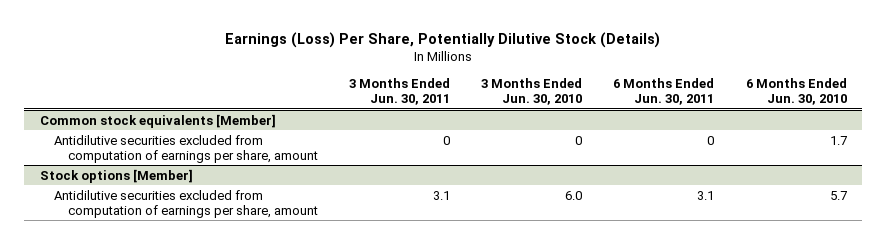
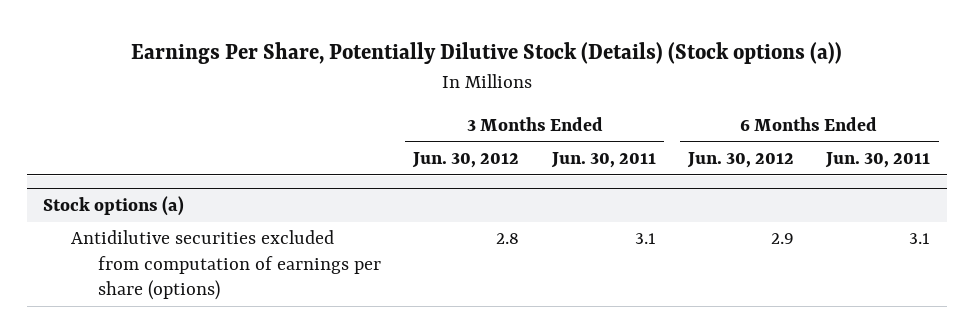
- Earnings (Loss) Per Share, Potentially Dilutive Stock (Details)
+ Earnings Per Share, Potentially Dilutive Stock (Details) (Stock options (a))
- | 3 Months Ended Jun. 30, 2011 | 3 Months Ended Jun. 30, 2010 | 6 Months Ended Jun. 30, 2011 | 6 Months Ended Jun. 30, 2010
+ | 3 Months Ended Jun. 30, 2012 | 3 Months Ended Jun. 30, 2011 | 6 Months Ended Jun. 30, 2012 | 6 Months Ended Jun. 30, 2011
- Common stock equivalents [Member]
- Antidilutive securities excluded from computation of earnings per share, amount | 0 | 0 | 0 | 1.7
- Stock options [Member]
- Antidilutive securities excluded from computation of earnings per share, amount | 3.1 | 6.0 | 3.1 | 5.7
+ Stock options (a)
+ Antidilutive securities excluded from computation of earnings per share (options) | 2.8 | 3.1 | 2.9 | 3.1

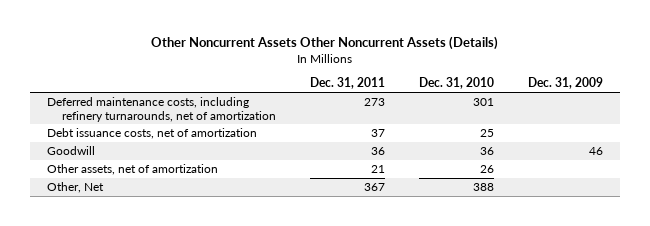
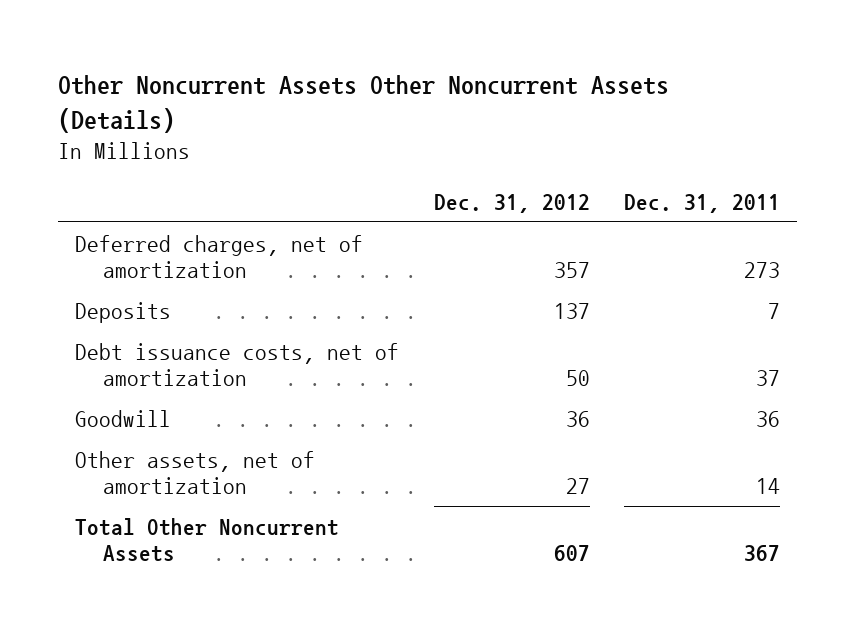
- | Dec. 31, 2011 | Dec. 31, 2010 | Dec. 31, 2009
+ | Dec. 31, 2012 | Dec. 31, 2011
- Deferred maintenance costs, including refinery turnarounds, net of amortization | 273 | 301 |
+ Deferred charges, net of amortization | 357 | 273
+ Deposits | 137 | 7
- Other assets, net of amortization | 21 | 26 |
- Other, Net | 367 | 388 |
+ Other assets, net of amortization | 27 | 14
+ Total Other Noncurrent Assets | 607 | 367

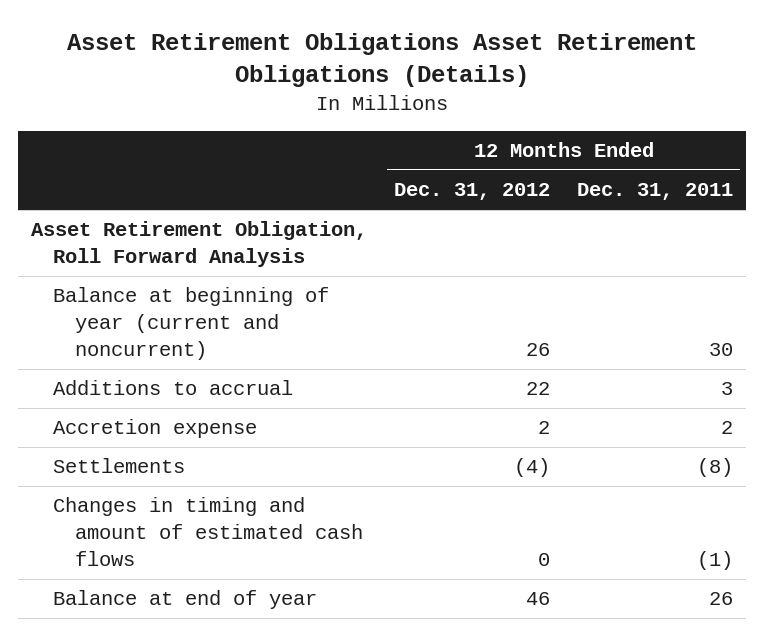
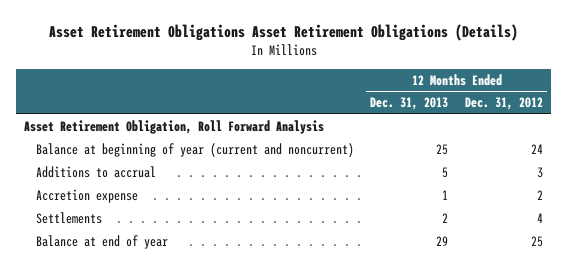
- | 12 Months Ended Dec. 31, 2012 | 12 Months Ended Dec. 31, 2011
+ | 12 Months Ended Dec. 31, 2013 | 12 Months Ended Dec. 31, 2012
- Balance at beginning of year (current and noncurrent) | 26 | 30
- Additions to accrual | 22 | 3
+ Balance at beginning of year (current and noncurrent) | 25 | 24
+ Additions to accrual | 5 | 3
- Settlements | (4) | (8)
- Changes in timing and amount of estimated cash flows | 0 | (1)
- Balance at end of year | 46 | 26
+ Settlements | 2 | 4
+ Balance at end of year | 29 | 25

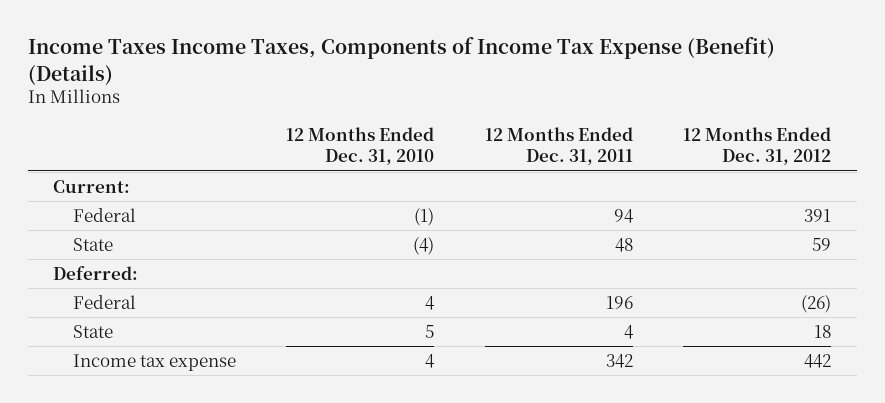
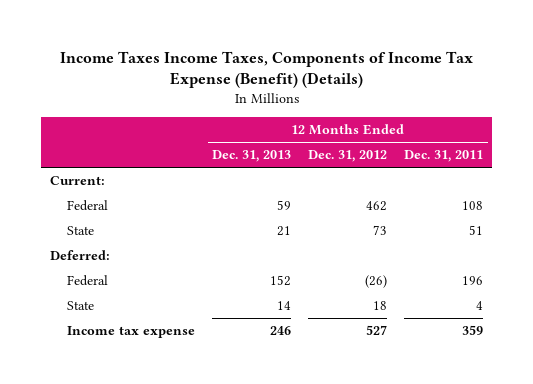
- | 12 Months Ended Dec. 31, 2010 | 12 Months Ended Dec. 31, 2011 | 12 Months Ended Dec. 31, 2012
+ | 12 Months Ended Dec. 31, 2013 | 12 Months Ended Dec. 31, 2012 | 12 Months Ended Dec. 31, 2011
- Federal | (1) | 94 | 391
- State | (4) | 48 | 59
+ Federal | 59 | 462 | 108
+ State | 21 | 73 | 51
- Income tax expense | 4 | 342 | 442
+ Income tax expense | 246 | 527 | 359

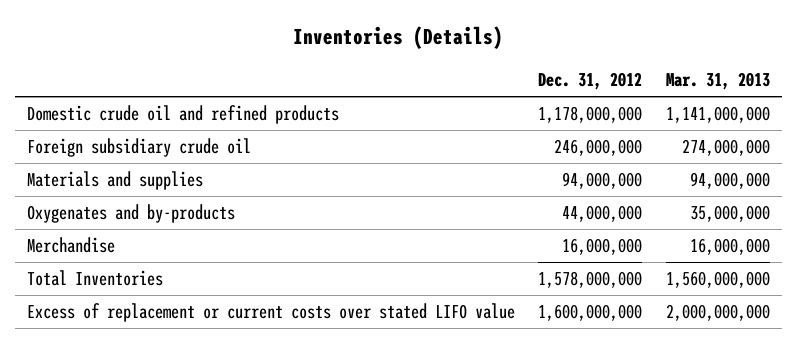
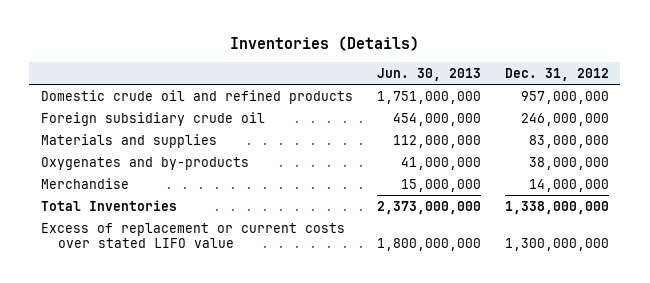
- | Dec. 31, 2012 | Mar. 31, 2013
+ | Jun. 30, 2013 | Dec. 31, 2012
- Domestic crude oil and refined products | 1,178,000,000 | 1,141,000,000
+ Domestic crude oil and refined products | 1,751,000,000 | 957,000,000
- Materials and supplies | 94,000,000 | 94,000,000
- Oxygenates and by-products | 44,000,000 | 35,000,000
- Merchandise | 16,000,000 | 16,000,000
- Total Inventories | 1,578,000,000 | 1,560,000,000
- Excess of replacement or current costs over stated LIFO value | 1,600,000,000 | 2,000,000,000
+ Materials and supplies | 112,000,000 | 83,000,000
+ Oxygenates and by-products | 41,000,000 | 38,000,000
+ Merchandise | 15,000,000 | 14,000,000
+ Total Inventories | 2,373,000,000 | 1,338,000,000
+ Excess of replacement or current costs over stated LIFO value | 1,800,000,000 | 1,300,000,000

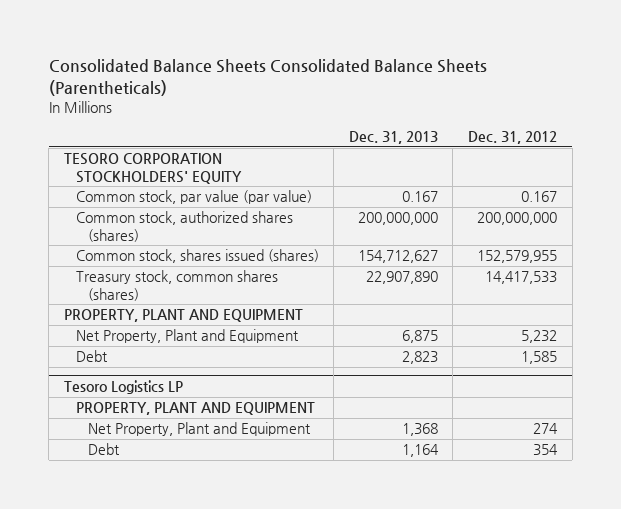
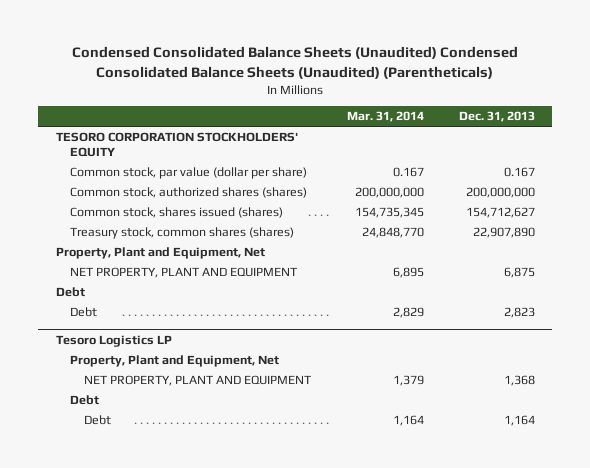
- Consolidated Balance Sheets Consolidated Balance Sheets (Parentheticals)
+ Condensed Consolidated Balance Sheets (Unaudited) Condensed Consolidated Balance Sheets (Unaudited) (Parentheticals)
- | Dec. 31, 2013 | Dec. 31, 2012
+ | Mar. 31, 2014 | Dec. 31, 2013
- Common stock, par value (par value) | 0.167 | 0.167
+ Common stock, par value (dollar per share) | 0.167 | 0.167
- PROPERTY, PLANT AND EQUIPMENT
- Net Property, Plant and Equipment | 6,875 | 5,232
+ Property, Plant and Equipment, Net
+ NET PROPERTY, PLANT AND EQUIPMENT | 6,895 | 6,875
+ Debt
@ Tesoro Logistics LP
- PROPERTY, PLANT AND EQUIPMENT
- Net Property, Plant and Equipment | 1,368 | 274
+ Property, Plant and Equipment, Net
+ NET PROPERTY, PLANT AND EQUIPMENT | 1,379 | 1,368
+ Debt

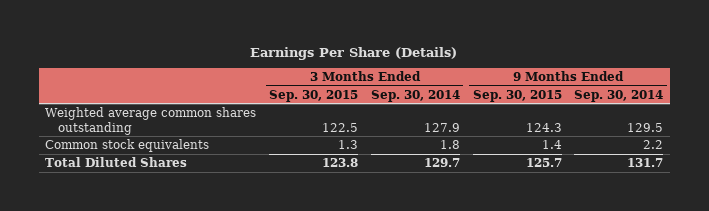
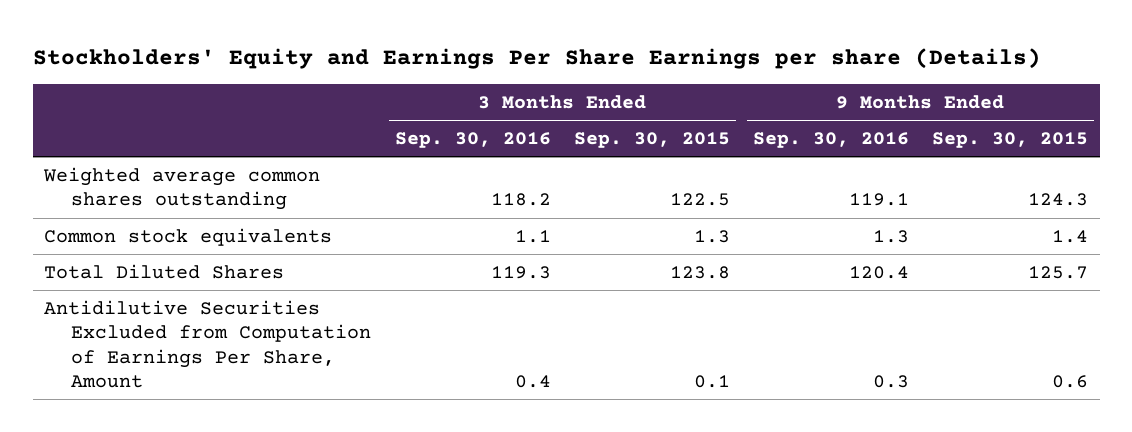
- Earnings Per Share (Details)
+ Stockholders' Equity and Earnings Per Share Earnings per share (Details)
- | 3 Months Ended Sep. 30, 2015 | 3 Months Ended Sep. 30, 2014 | 9 Months Ended Sep. 30, 2015 | 9 Months Ended Sep. 30, 2014
+ | 3 Months Ended Sep. 30, 2016 | 3 Months Ended Sep. 30, 2015 | 9 Months Ended Sep. 30, 2016 | 9 Months Ended Sep. 30, 2015
+ Antidilutive Securities Excluded from Computation of Earnings Per Share, Amount | 0.4 | 0.1 | 0.3 | 0.6

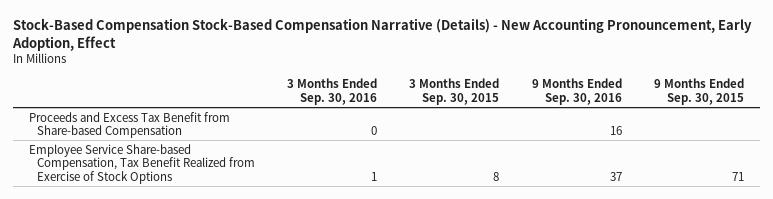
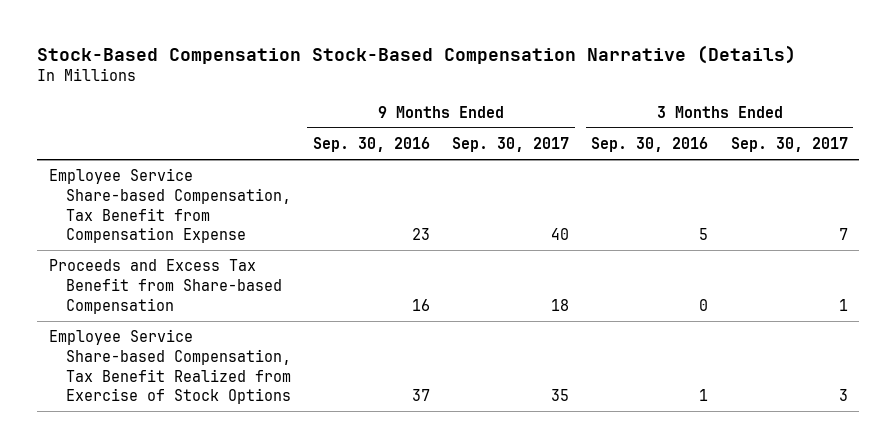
- Stock-Based Compensation Stock-Based Compensation Narrative (Details) - New Accounting Pronouncement, Early Adoption, Effect
+ Stock-Based Compensation Stock-Based Compensation Narrative (Details)
- | 3 Months Ended Sep. 30, 2016 | 3 Months Ended Sep. 30, 2015 | 9 Months Ended Sep. 30, 2016 | 9 Months Ended Sep. 30, 2015
+ | 9 Months Ended Sep. 30, 2016 | 9 Months Ended Sep. 30, 2017 | 3 Months Ended Sep. 30, 2016 | 3 Months Ended Sep. 30, 2017
+ Employee Service Share-based Compensation, Tax Benefit from Compensation Expense | 23 | 40 | 5 | 7

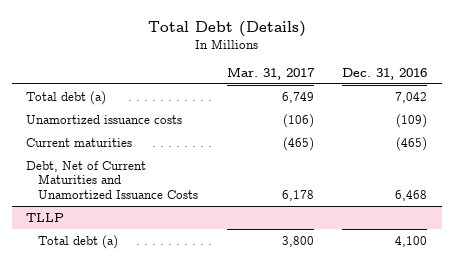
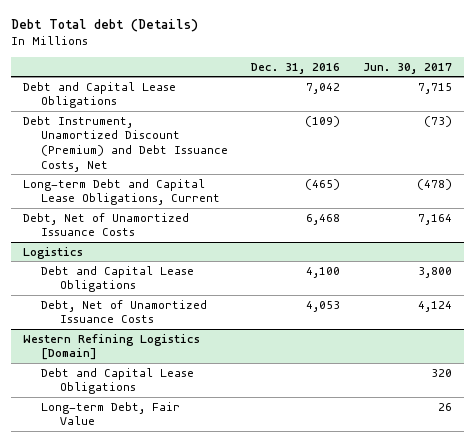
- Total Debt (Details)
+ Debt Total debt (Details)
- | Mar. 31, 2017 | Dec. 31, 2016
+ | Dec. 31, 2016 | Jun. 30, 2017
- Total debt (a) | 6,749 | 7,042
- Unamortized issuance costs | (106) | (109)
- Current maturities | (465) | (465)
- Debt, Net of Current Maturities and Unamortized Issuance Costs | 6,178 | 6,468
- TLLP
- Total debt (a) | 3,800 | 4,100
+ Debt and Capital Lease Obligations | 7,042 | 7,715
+ Debt Instrument, Unamortized Discount (Premium) and Debt Issuance Costs, Net | (109) | (73)
+ Long-term Debt and Capital Lease Obligations, Current | (465) | (478)
+ Debt, Net of Unamortized Issuance Costs | 6,468 | 7,164
+ Logistics
+ Debt and Capital Lease Obligations | 4,100 | 3,800
+ Debt, Net of Unamortized Issuance Costs | 4,053 | 4,124
+ Western Refining Logistics [Domain]
+ Debt and Capital Lease Obligations | | 320
+ Long-term Debt, Fair Value | | 26

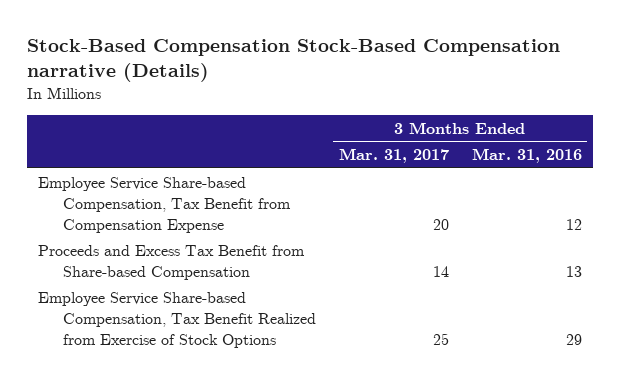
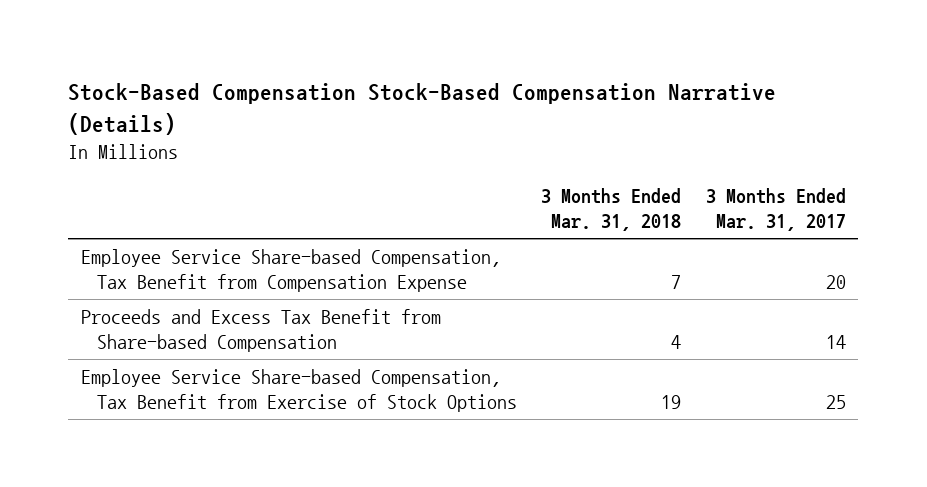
- Stock-Based Compensation Stock-Based Compensation narrative (Details)
+ Stock-Based Compensation Stock-Based Compensation Narrative (Details)
- | 3 Months Ended Mar. 31, 2017 | 3 Months Ended Mar. 31, 2016
+ | 3 Months Ended Mar. 31, 2018 | 3 Months Ended Mar. 31, 2017
- Employee Service Share-based Compensation, Tax Benefit Realized from Exercise of Stock Options | 25 | 29
+ Employee Service Share-based Compensation, Tax Benefit from Exercise of Stock Options | 19 | 25

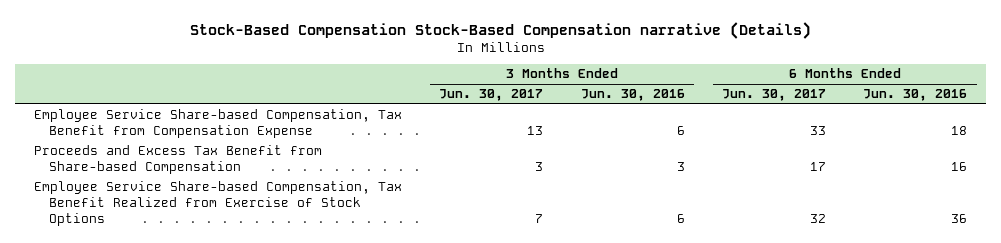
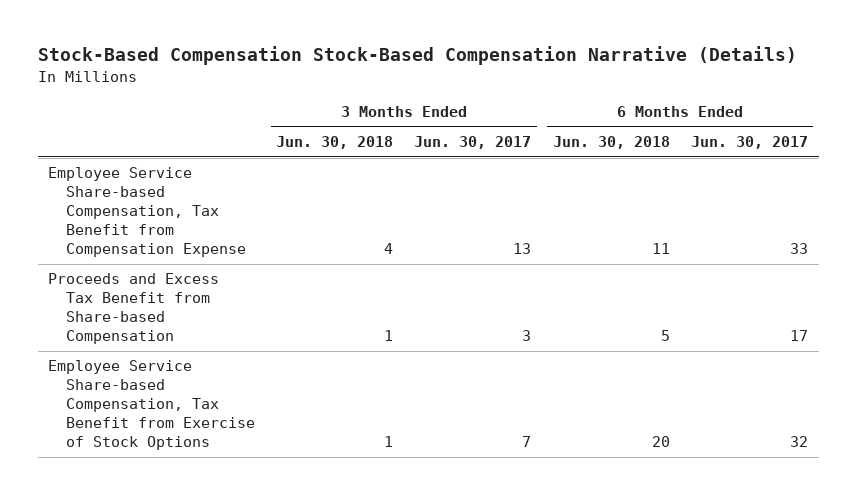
- Stock-Based Compensation Stock-Based Compensation narrative (Details)
+ Stock-Based Compensation Stock-Based Compensation Narrative (Details)
- | 3 Months Ended Jun. 30, 2017 | 3 Months Ended Jun. 30, 2016 | 6 Months Ended Jun. 30, 2017 | 6 Months Ended Jun. 30, 2016
+ | 3 Months Ended Jun. 30, 2018 | 3 Months Ended Jun. 30, 2017 | 6 Months Ended Jun. 30, 2018 | 6 Months Ended Jun. 30, 2017
- Employee Service Share-based Compensation, Tax Benefit Realized from Exercise of Stock Options | 7 | 6 | 32 | 36
+ Employee Service Share-based Compensation, Tax Benefit from Exercise of Stock Options | 1 | 7 | 20 | 32

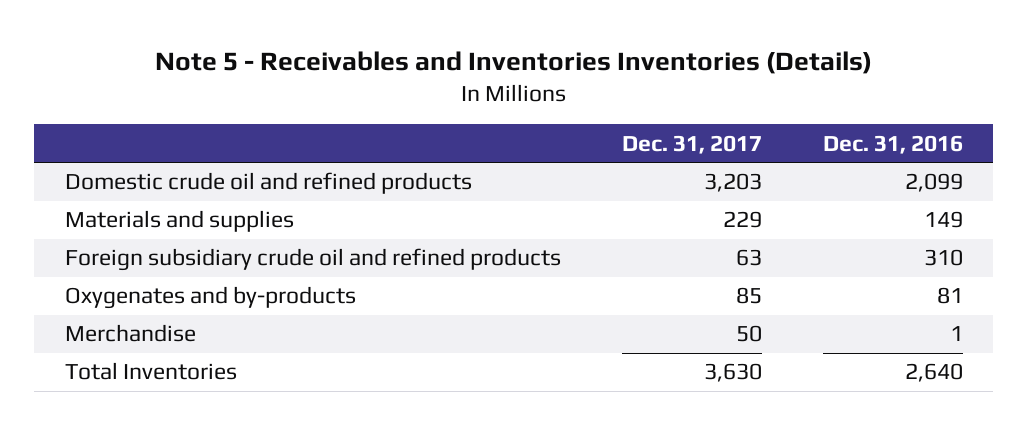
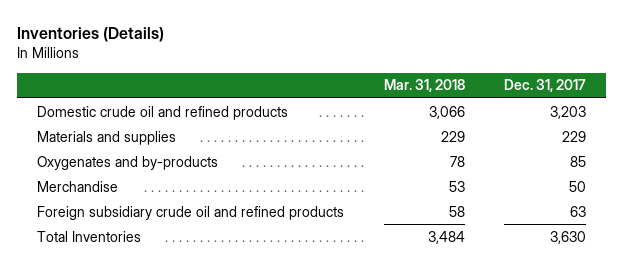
- Note 5 - Receivables and Inventories Inventories (Details)
+ Inventories (Details)
- | Dec. 31, 2017 | Dec. 31, 2016
+ | Mar. 31, 2018 | Dec. 31, 2017
moved down: Foreign subsidiary crude oil and refined products | 58 | 63

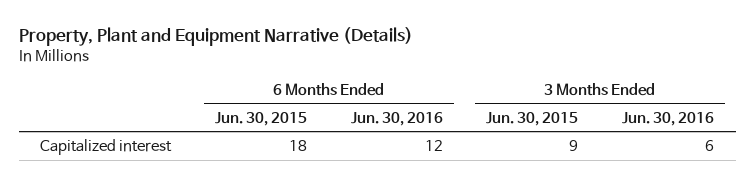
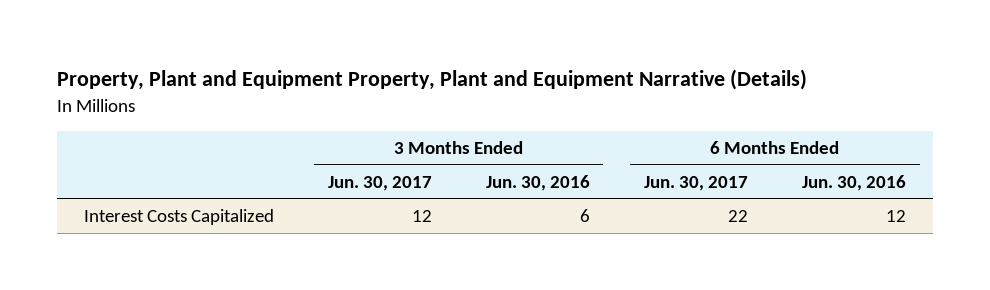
- Property, Plant and Equipment Narrative (Details)
+ Property, Plant and Equipment Property, Plant and Equipment Narrative (Details)
- | 6 Months Ended Jun. 30, 2015 | 6 Months Ended Jun. 30, 2016 | 3 Months Ended Jun. 30, 2015 | 3 Months Ended Jun. 30, 2016
+ | 3 Months Ended Jun. 30, 2017 | 3 Months Ended Jun. 30, 2016 | 6 Months Ended Jun. 30, 2017 | 6 Months Ended Jun. 30, 2016
- Capitalized interest | 18 | 12 | 9 | 6
+ Interest Costs Capitalized | 12 | 6 | 22 | 12

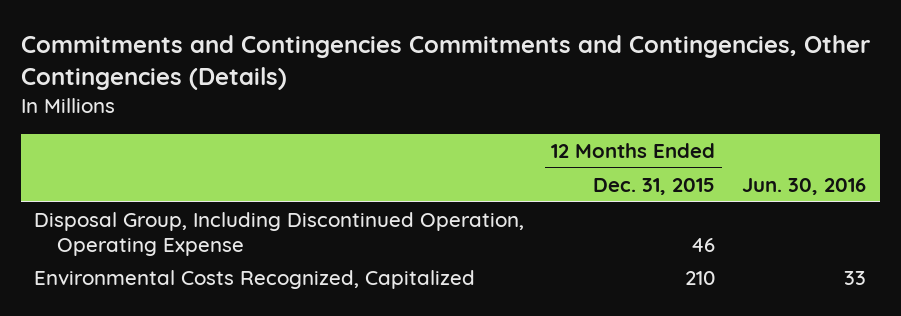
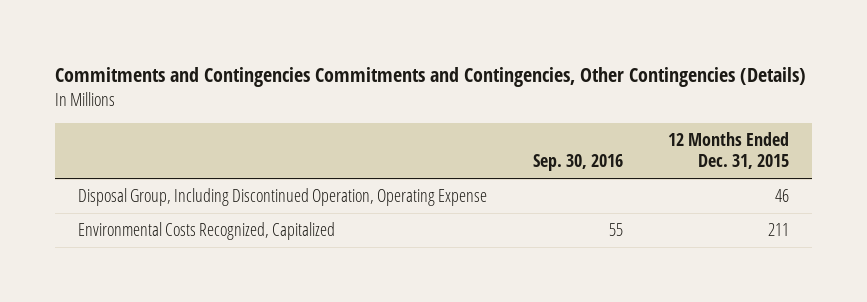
- | 12 Months Ended Dec. 31, 2015 | Jun. 30, 2016
+ | Sep. 30, 2016 | 12 Months Ended Dec. 31, 2015
- Environmental Costs Recognized, Capitalized | 210 | 33
+ Environmental Costs Recognized, Capitalized | 55 | 211

